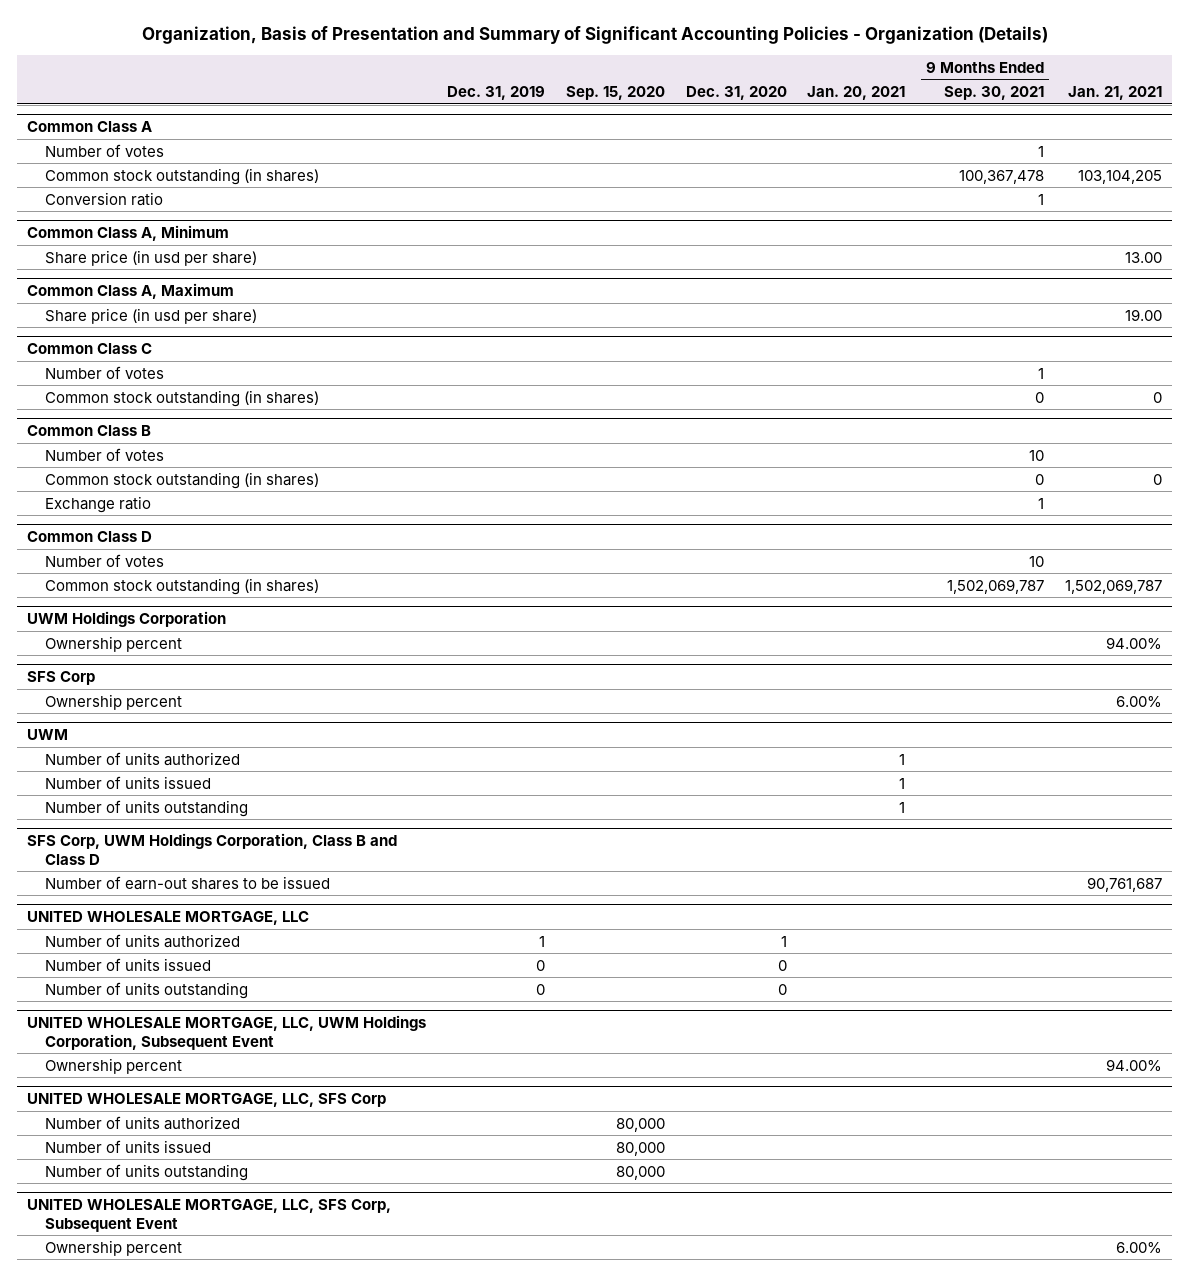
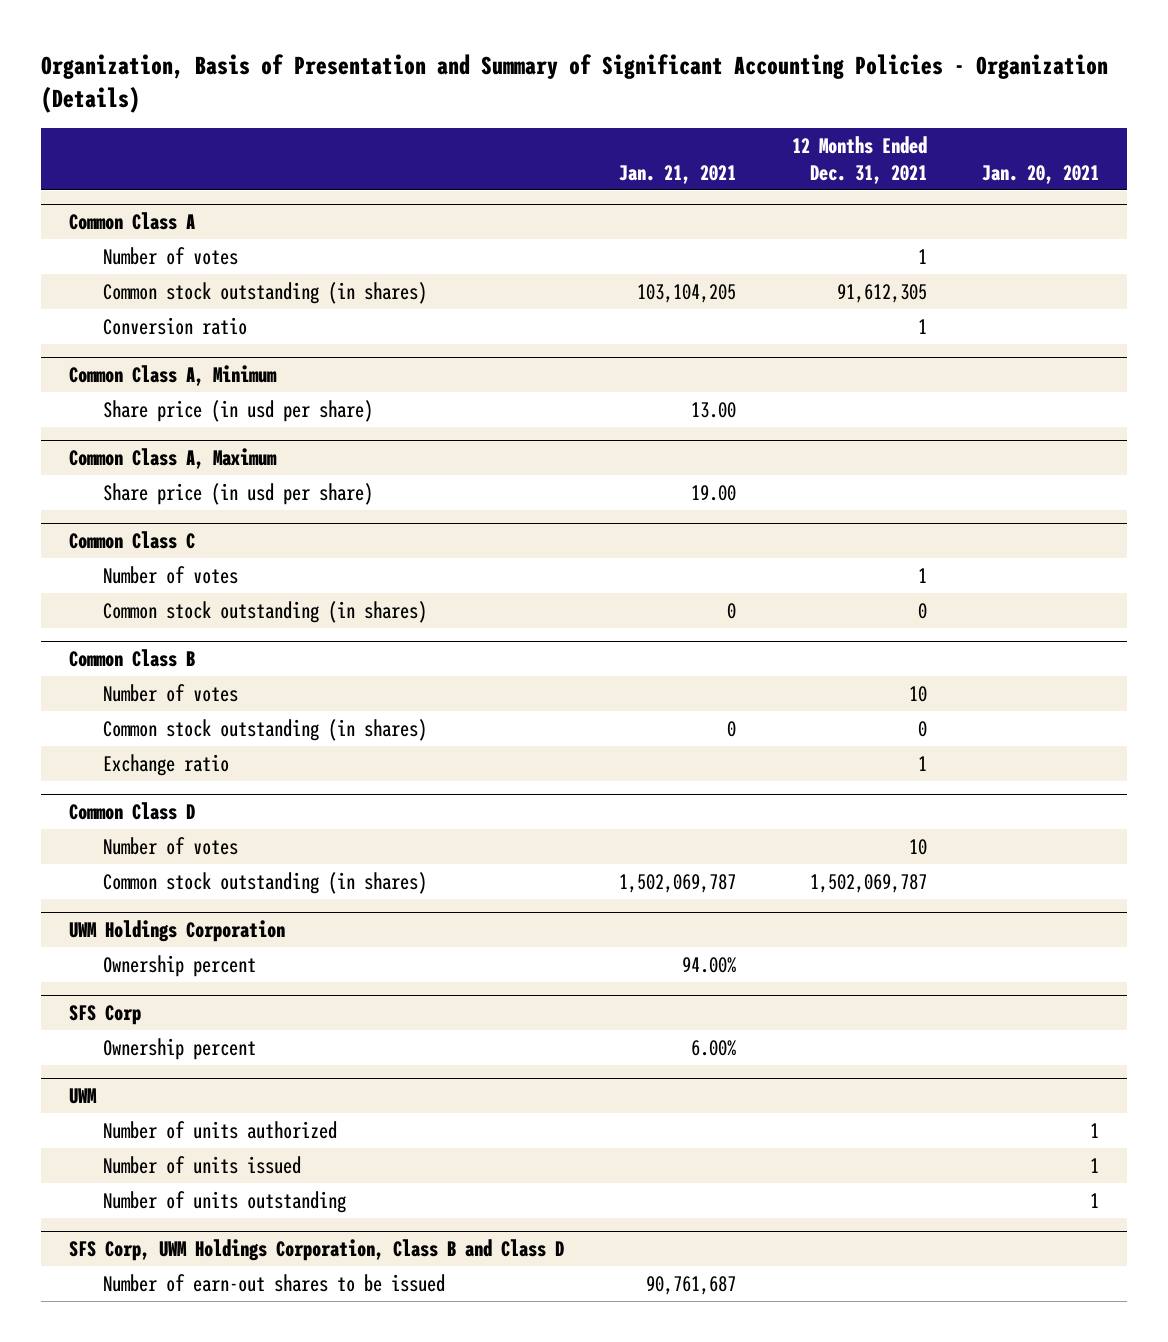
- | Dec. 31, 2019 | Sep. 15, 2020 | Dec. 31, 2020 | Jan. 20, 2021 | 9 Months Ended Sep. 30, 2021 | Jan. 21, 2021
+ | Jan. 21, 2021 | 12 Months Ended Dec. 31, 2021 | Jan. 20, 2021
- UNITED WHOLESALE MORTGAGE, LLC
- Number of units authorized | 1 | | 1 | | |
- Number of units issued | 0 | | 0 | | |
- Number of units outstanding | 0 | | 0 | | |
- UNITED WHOLESALE MORTGAGE, LLC, UWM Holdings Corporation, Subsequent Event
- Ownership percent | | | | | | 94.00%
- UNITED WHOLESALE MORTGAGE, LLC, SFS Corp
- Number of units authorized | | 80,000 | | | |
- Number of units issued | | 80,000 | | | |
- Number of units outstanding | | 80,000 | | | |
- UNITED WHOLESALE MORTGAGE, LLC, SFS Corp, Subsequent Event
- Ownership percent | | | | | | 6.00%

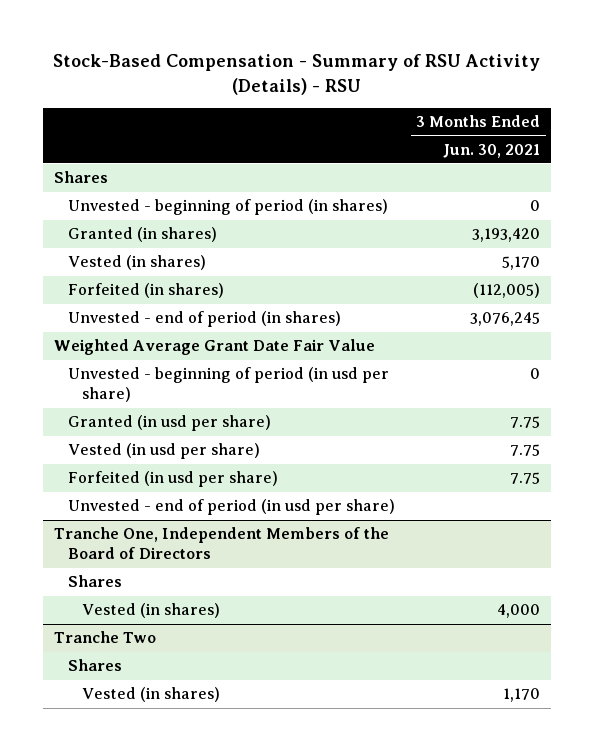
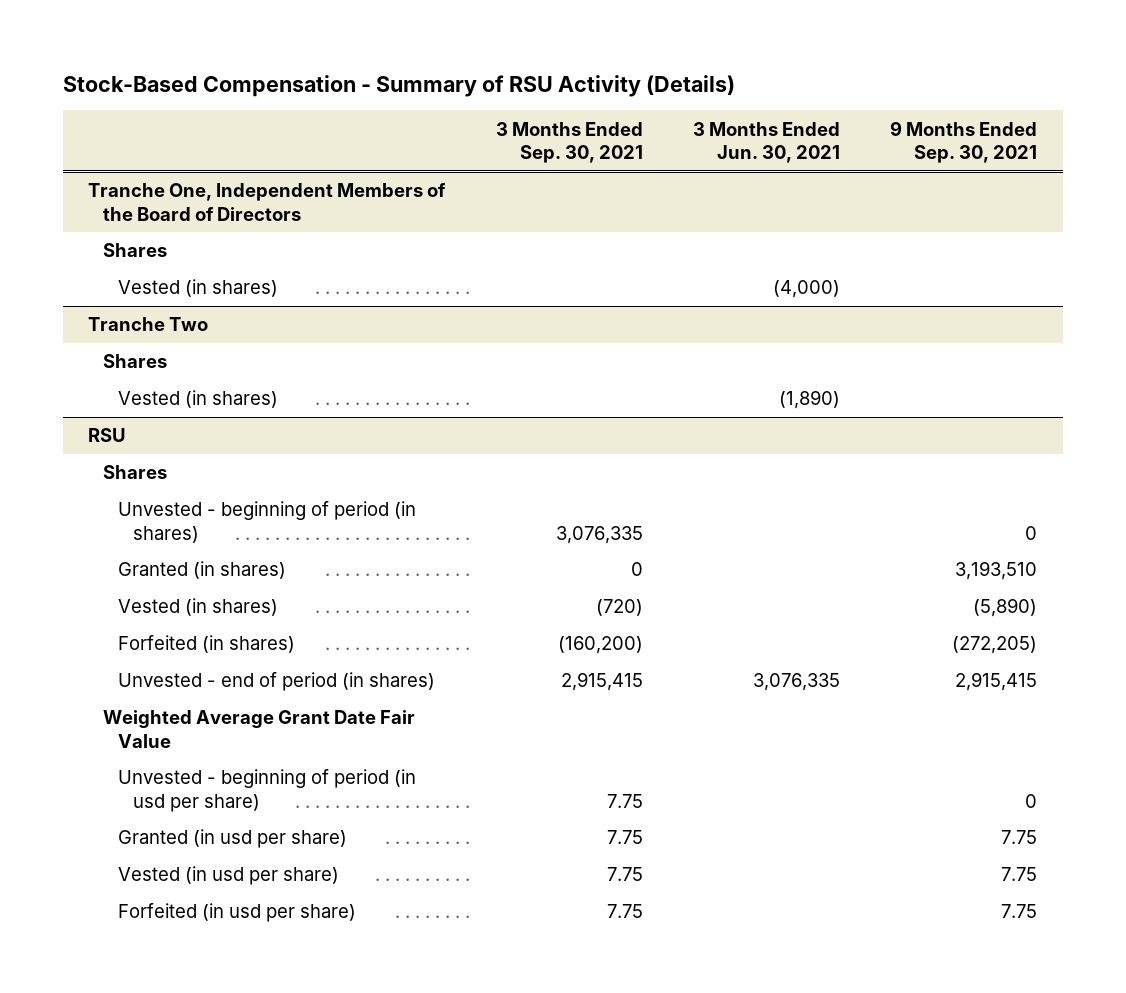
- Stock-Based Compensation - Summary of RSU Activity (Details) - RSU
+ Stock-Based Compensation - Summary of RSU Activity (Details)
- | 3 Months Ended Jun. 30, 2021
+ | 3 Months Ended Sep. 30, 2021 | 3 Months Ended Jun. 30, 2021 | 9 Months Ended Sep. 30, 2021
- Shares
- Unvested - beginning of period (in shares) | 0
- Granted (in shares) | 3,193,420
- Vested (in shares) | 5,170
- Forfeited (in shares) | (112,005)
- Unvested - end of period (in shares) | 3,076,245
- Weighted Average Grant Date Fair Value
- Unvested - beginning of period (in usd per share) | 0
- Granted (in usd per share) | 7.75
- Vested (in usd per share) | 7.75
- Forfeited (in usd per share) | 7.75
- Unvested - end of period (in usd per share)
@ Tranche One, Independent Members of the Board of Directors
- Vested (in shares) | 4,000
+ Vested (in shares) | | (4,000) |
@ Tranche Two
- Vested (in shares) | 1,170
+ Vested (in shares) | | (1,890) |
+ RSU
+ Shares
+ Unvested - beginning of period (in shares) | 3,076,335 | | 0
+ Granted (in shares) | 0 | | 3,193,510
+ Vested (in shares) | (720) | | (5,890)
+ Forfeited (in shares) | (160,200) | | (272,205)
+ Unvested - end of period (in shares) | 2,915,415 | 3,076,335 | 2,915,415
+ Weighted Average Grant Date Fair Value
+ Unvested - beginning of period (in usd per share) | 7.75 | | 0
+ Granted (in usd per share) | 7.75 | | 7.75
+ Vested (in usd per share) | 7.75 | | 7.75
+ Forfeited (in usd per share) | 7.75 | | 7.75

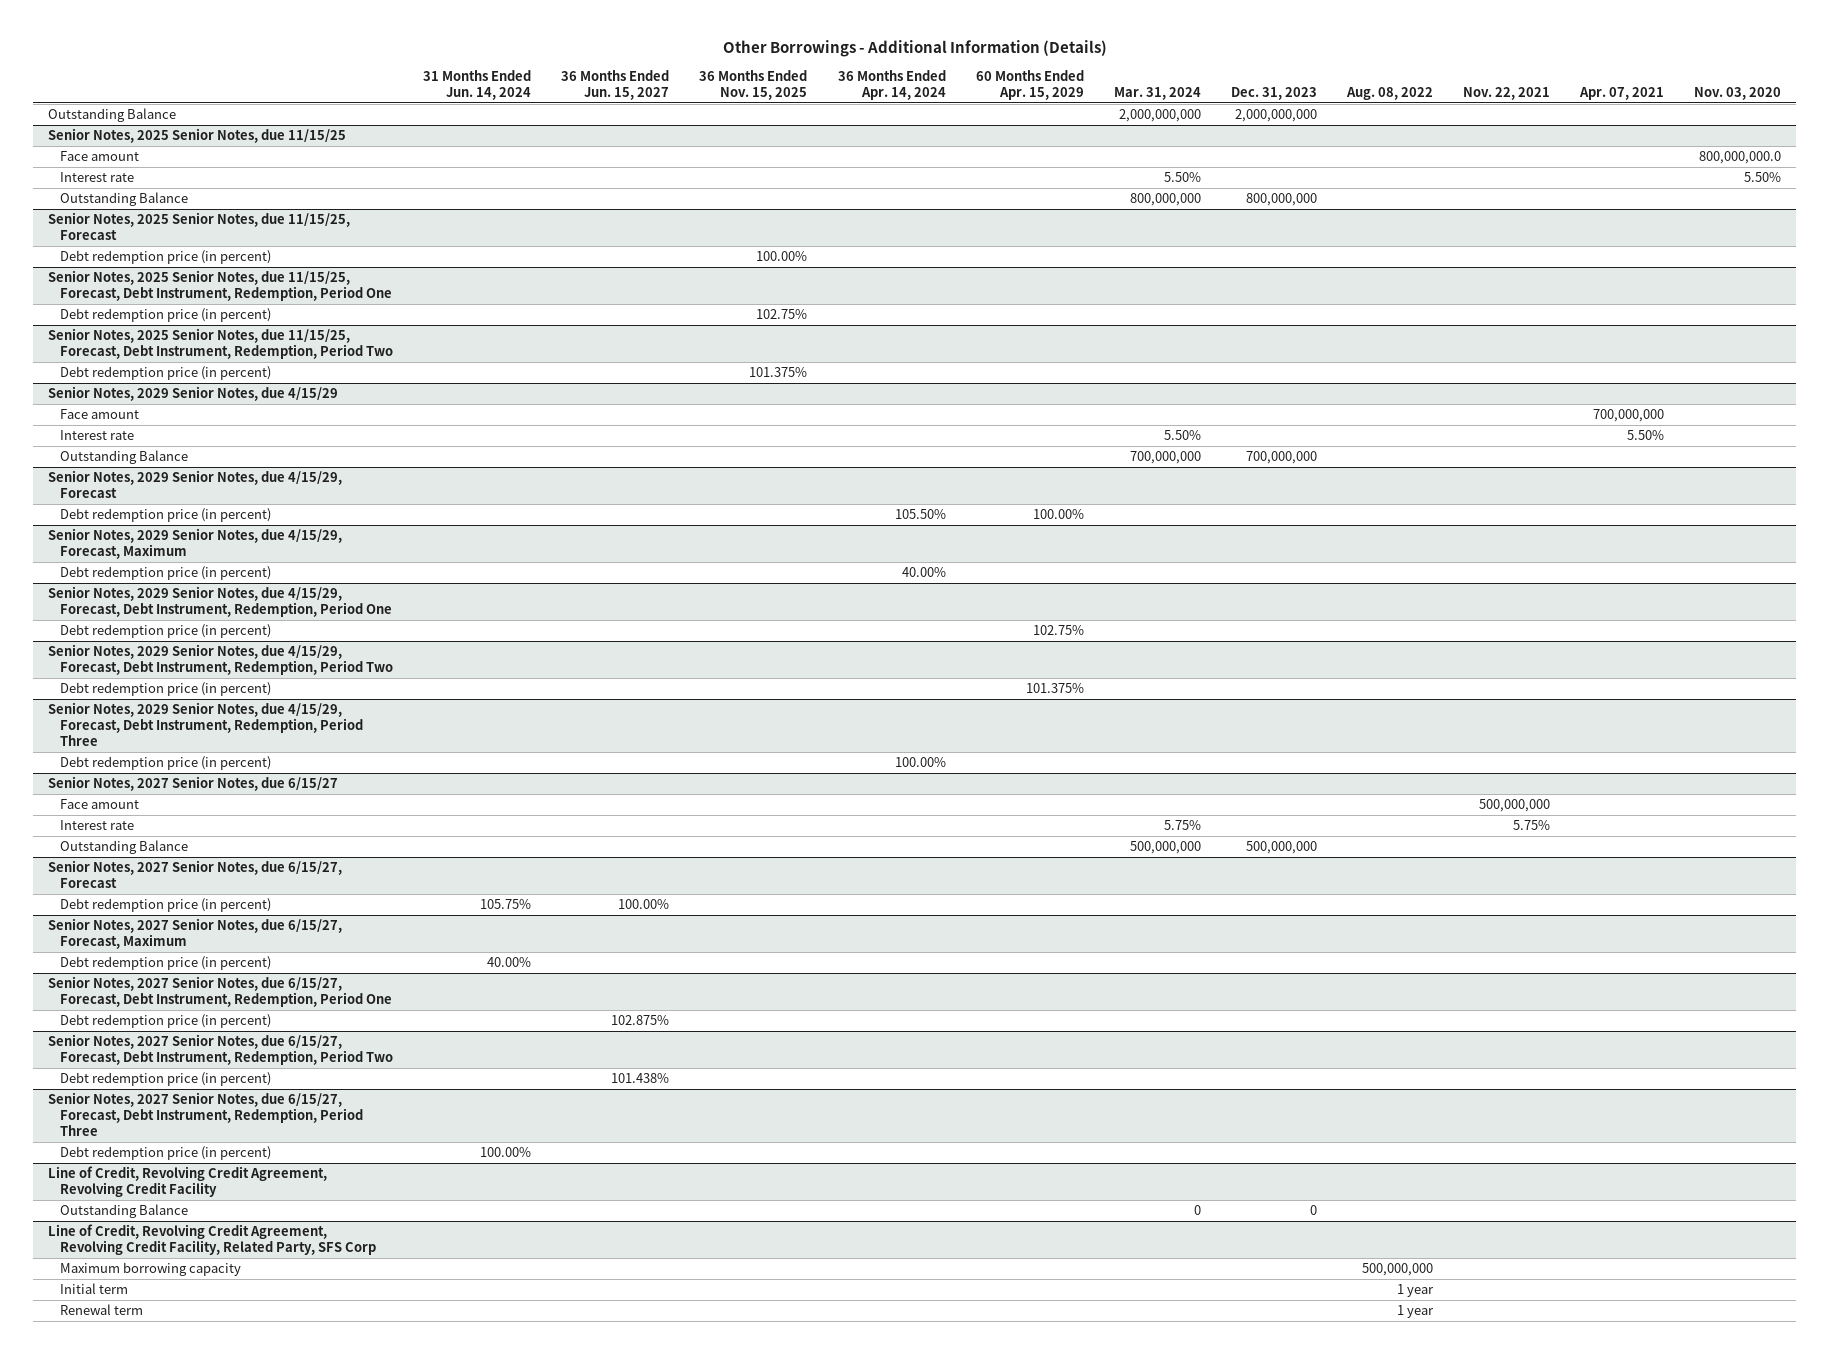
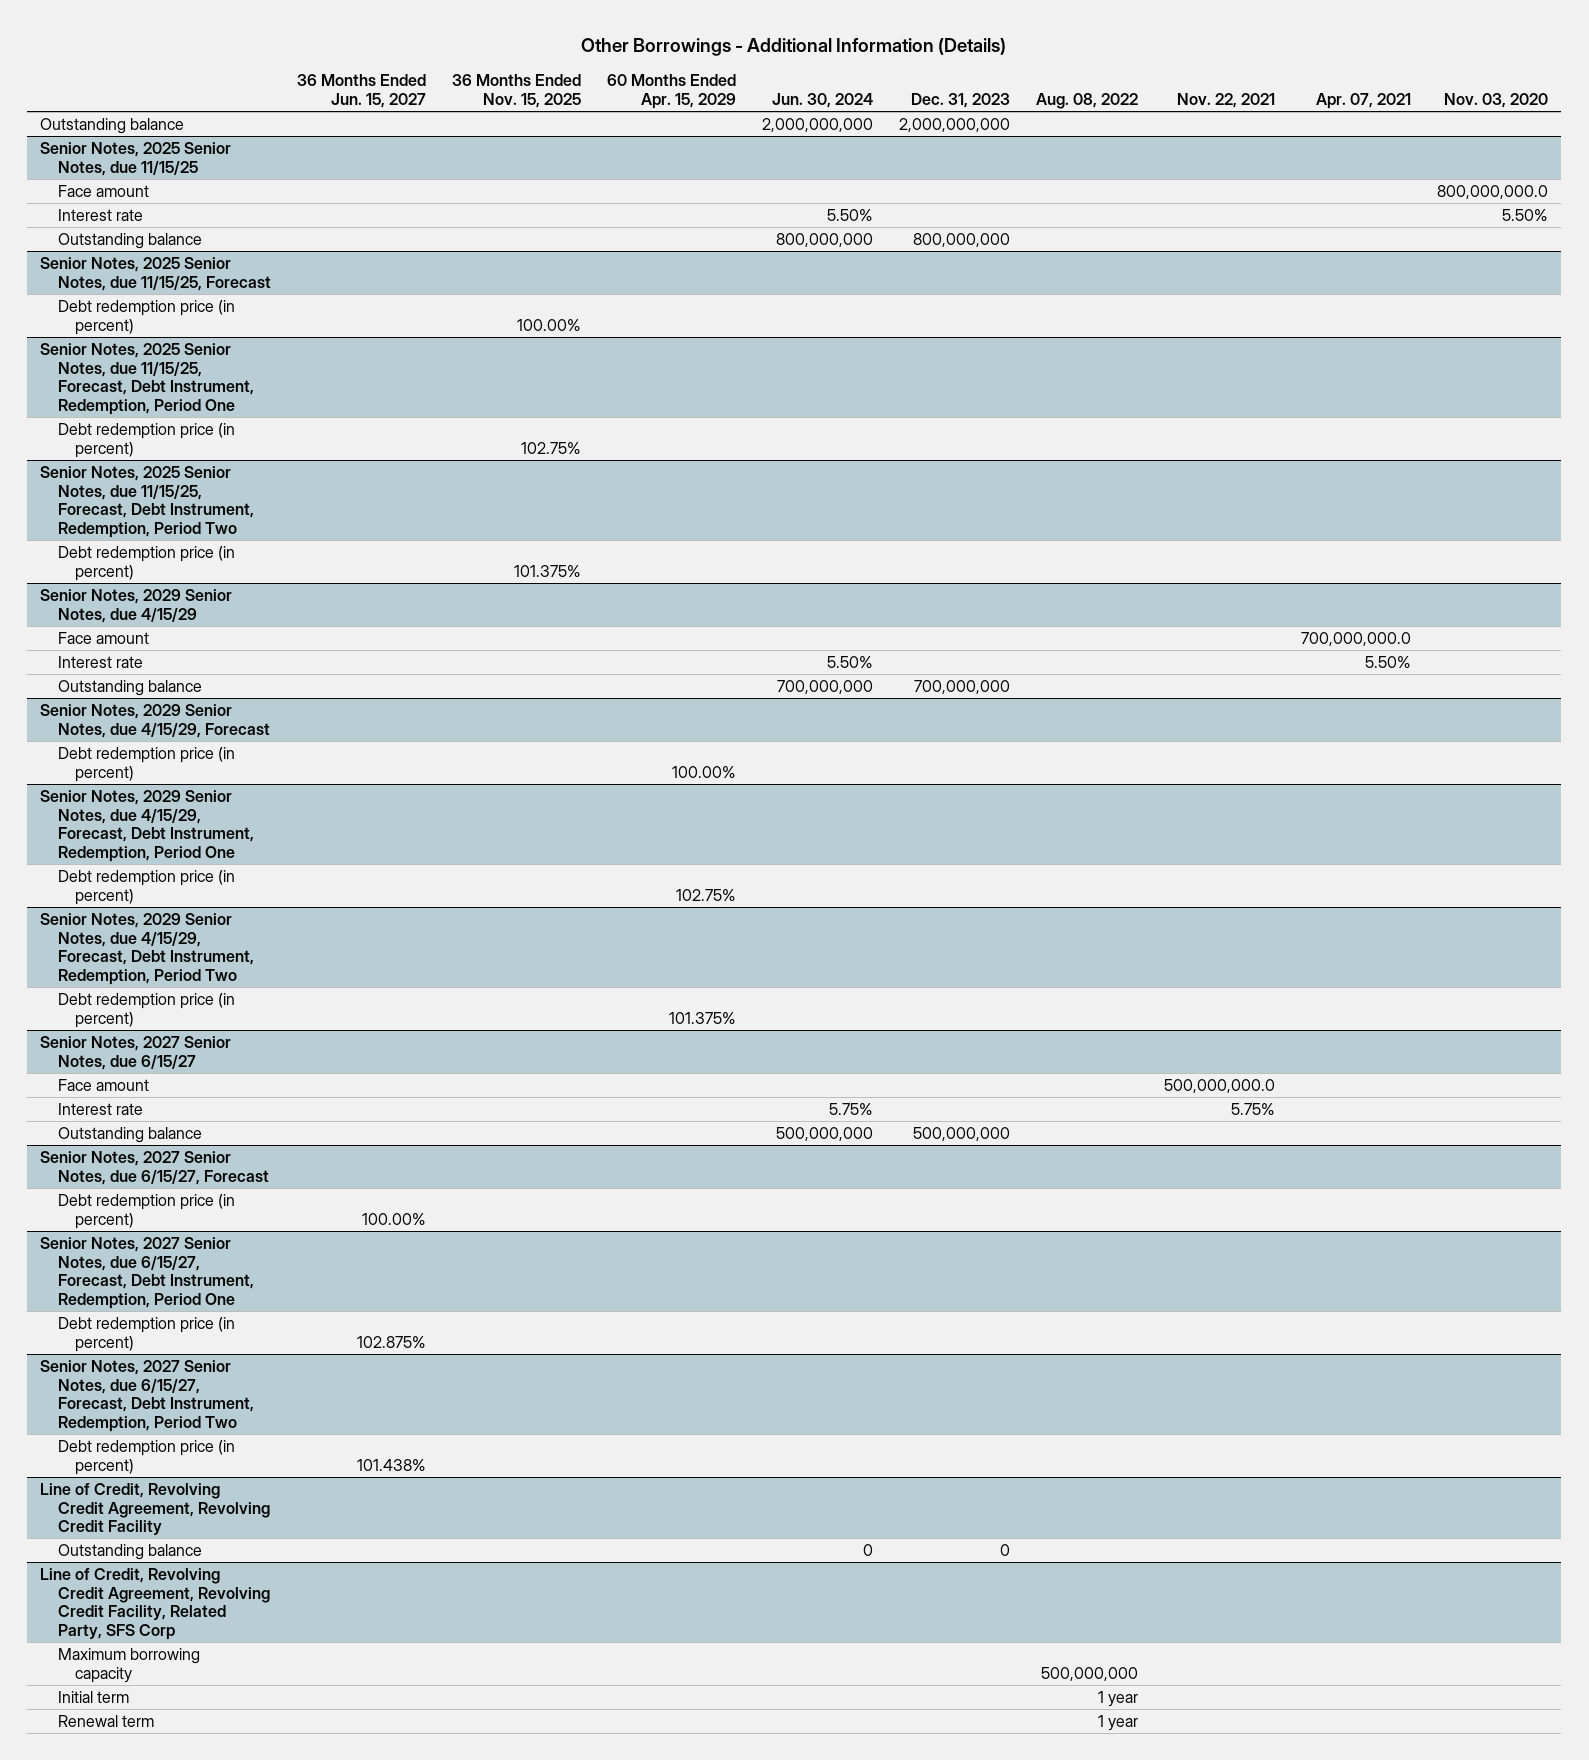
- | 31 Months Ended Jun. 14, 2024 | 36 Months Ended Jun. 15, 2027 | 36 Months Ended Nov. 15, 2025 | 36 Months Ended Apr. 14, 2024 | 60 Months Ended Apr. 15, 2029 | Mar. 31, 2024 | Dec. 31, 2023 | Aug. 08, 2022 | Nov. 22, 2021 | Apr. 07, 2021 | Nov. 03, 2020
+ | 36 Months Ended Jun. 15, 2027 | 36 Months Ended Nov. 15, 2025 | 60 Months Ended Apr. 15, 2029 | Jun. 30, 2024 | Dec. 31, 2023 | Aug. 08, 2022 | Nov. 22, 2021 | Apr. 07, 2021 | Nov. 03, 2020
- Outstanding Balance | | | | | | 2,000,000,000 | 2,000,000,000 | | | |
+ Outstanding balance | | | | 2,000,000,000 | 2,000,000,000 | | | |
@ Senior Notes, 2025 Senior Notes, due 11/15/25
- Outstanding Balance | | | | | | 800,000,000 | 800,000,000 | | | |
+ Outstanding balance | | | | 800,000,000 | 800,000,000 | | | |
@ Senior Notes, 2029 Senior Notes, due 4/15/29
- Face amount | | | | | | | | | | 700,000,000 |
+ Face amount | | | | | | | | 700,000,000.0 |
- Outstanding Balance | | | | | | 700,000,000 | 700,000,000 | | | |
+ Outstanding balance | | | | 700,000,000 | 700,000,000 | | | |
- Senior Notes, 2029 Senior Notes, due 4/15/29, Forecast, Maximum
- Debt redemption price (in percent) | | | | 40.00% | | | | | | |
- Senior Notes, 2029 Senior Notes, due 4/15/29, Forecast, Debt Instrument, Redemption, Period Three
- Debt redemption price (in percent) | | | | 100.00% | | | | | | |
@ Senior Notes, 2027 Senior Notes, due 6/15/27
- Face amount | | | | | | | | | 500,000,000 | |
+ Face amount | | | | | | | 500,000,000.0 | |
- Outstanding Balance | | | | | | 500,000,000 | 500,000,000 | | | |
+ Outstanding balance | | | | 500,000,000 | 500,000,000 | | | |
- Senior Notes, 2027 Senior Notes, due 6/15/27, Forecast, Maximum
- Debt redemption price (in percent) | 40.00% | | | | | | | | | |
- Senior Notes, 2027 Senior Notes, due 6/15/27, Forecast, Debt Instrument, Redemption, Period Three
- Debt redemption price (in percent) | 100.00% | | | | | | | | | |
@ Line of Credit, Revolving Credit Agreement, Revolving Credit Facility
- Outstanding Balance | | | | | | 0 | 0 | | | |
+ Outstanding balance | | | | 0 | 0 | | | |

